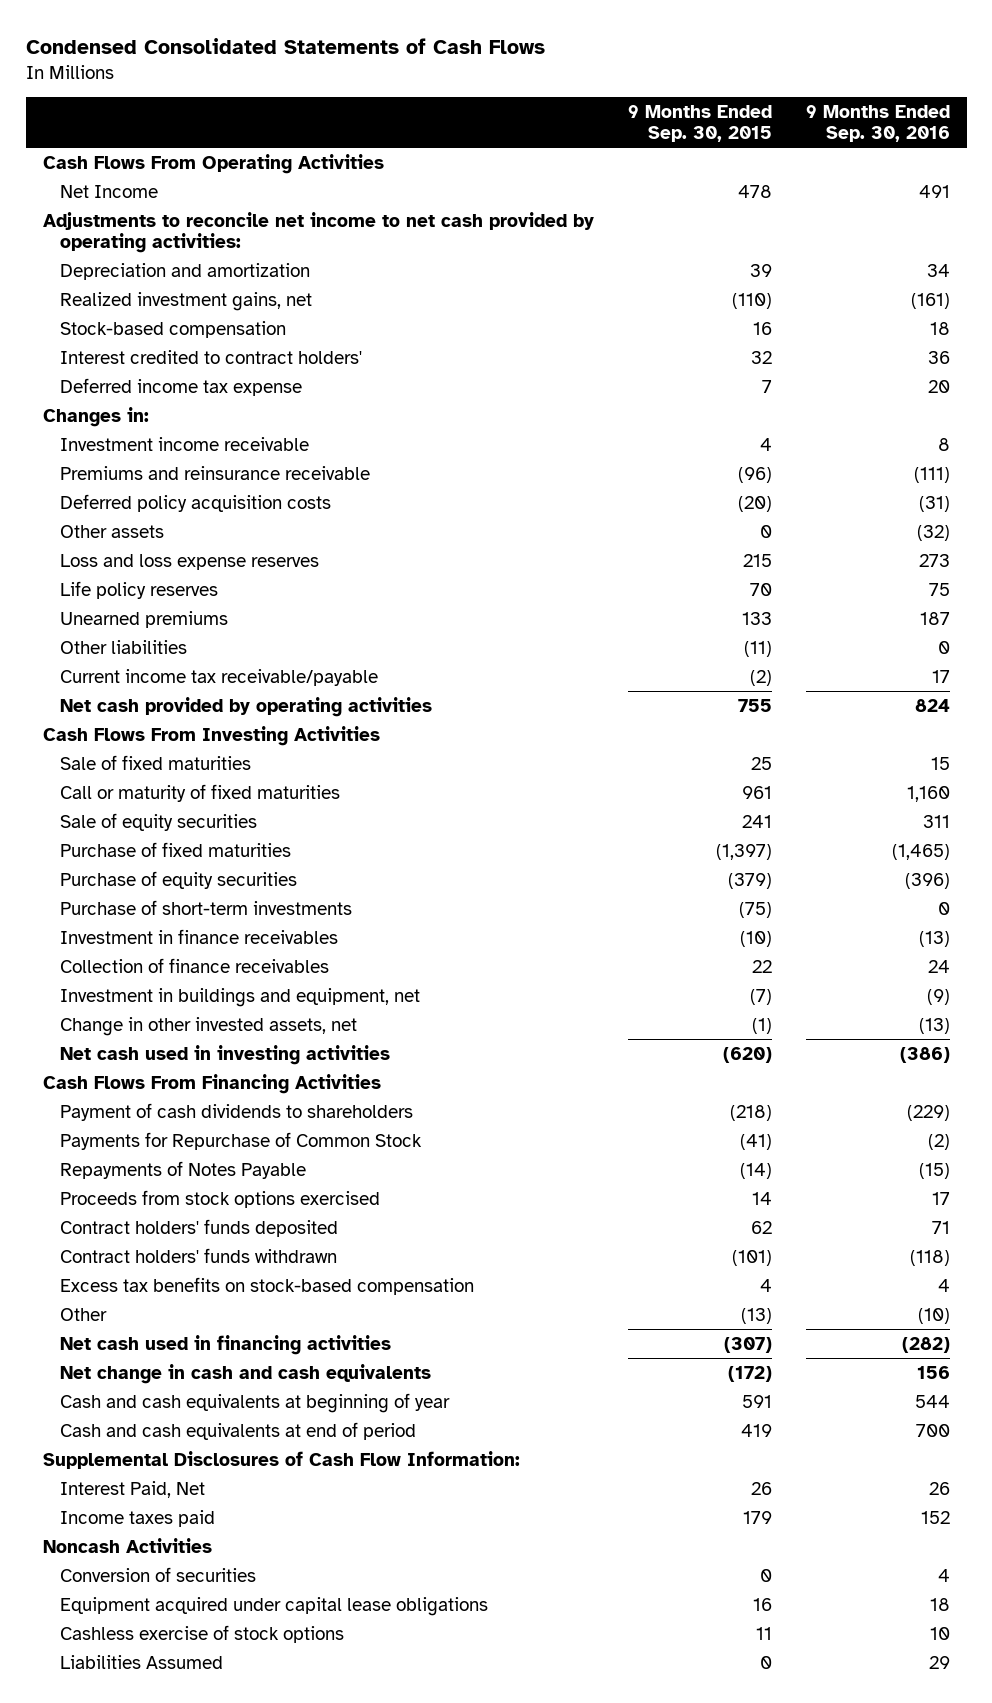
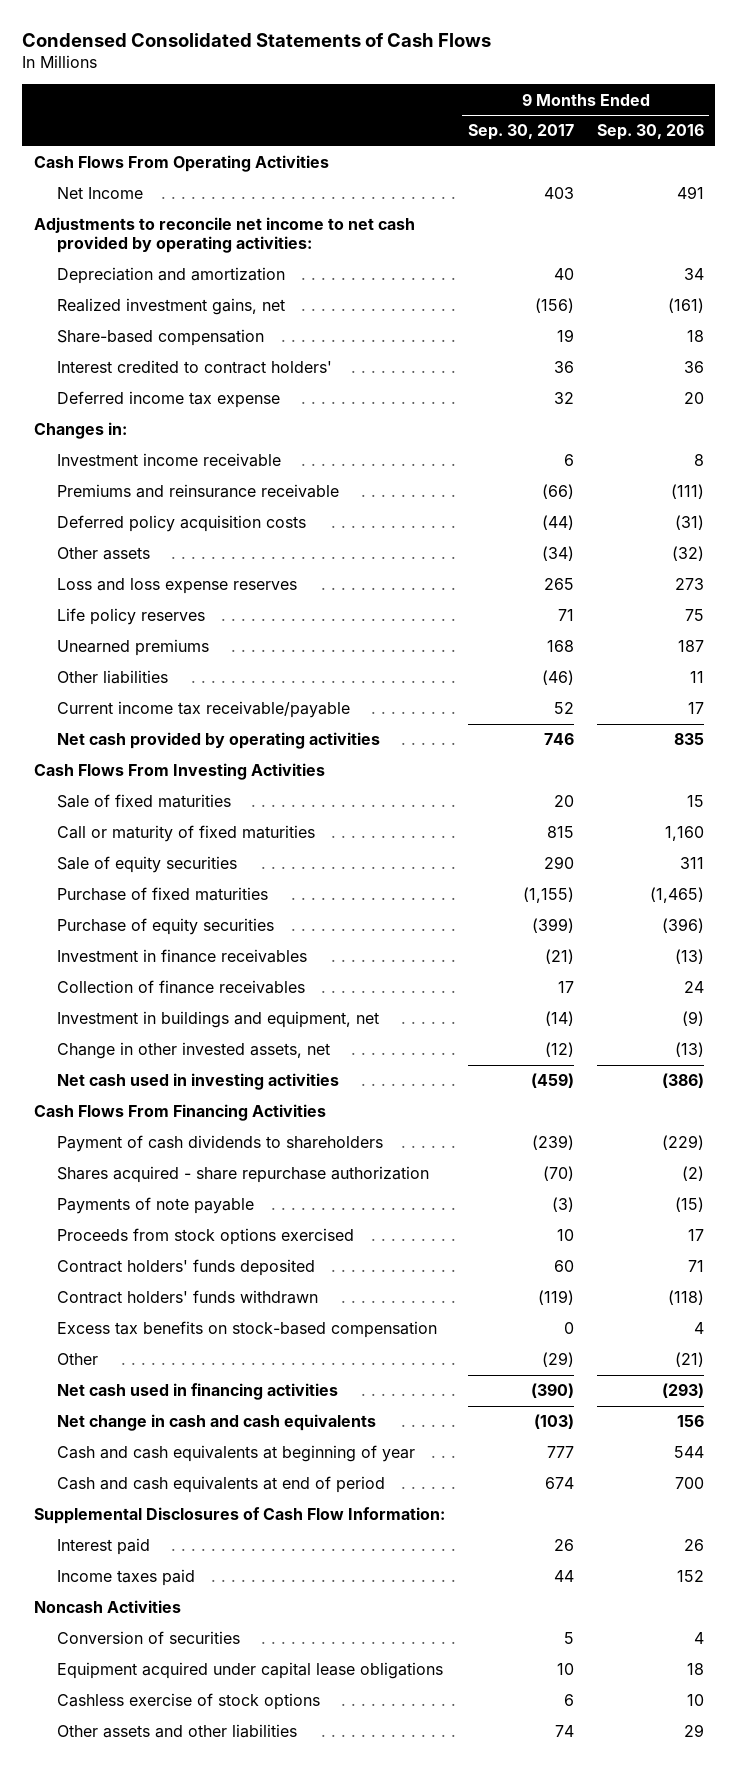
- | 9 Months Ended Sep. 30, 2015 | 9 Months Ended Sep. 30, 2016
+ | 9 Months Ended Sep. 30, 2017 | 9 Months Ended Sep. 30, 2016
- Stock-based compensation | 16 | 18
+ Share-based compensation | 19 | 18
- Other liabilities | (11) | 0
+ Other liabilities | (46) | 11
- Net cash provided by operating activities | 755 | 824
+ Net cash provided by operating activities | 746 | 835
- Purchase of short-term investments | (75) | 0
- Payments for Repurchase of Common Stock | (41) | (2)
- Repayments of Notes Payable | (14) | (15)
+ Shares acquired - share repurchase authorization | (70) | (2)
+ Payments of note payable | (3) | (15)
- Other | (13) | (10)
- Net cash used in financing activities | (307) | (282)
+ Other | (29) | (21)
+ Net cash used in financing activities | (390) | (293)
- Interest Paid, Net | 26 | 26
+ Interest paid | 26 | 26
- Liabilities Assumed | 0 | 29
+ Other assets and other liabilities | 74 | 29

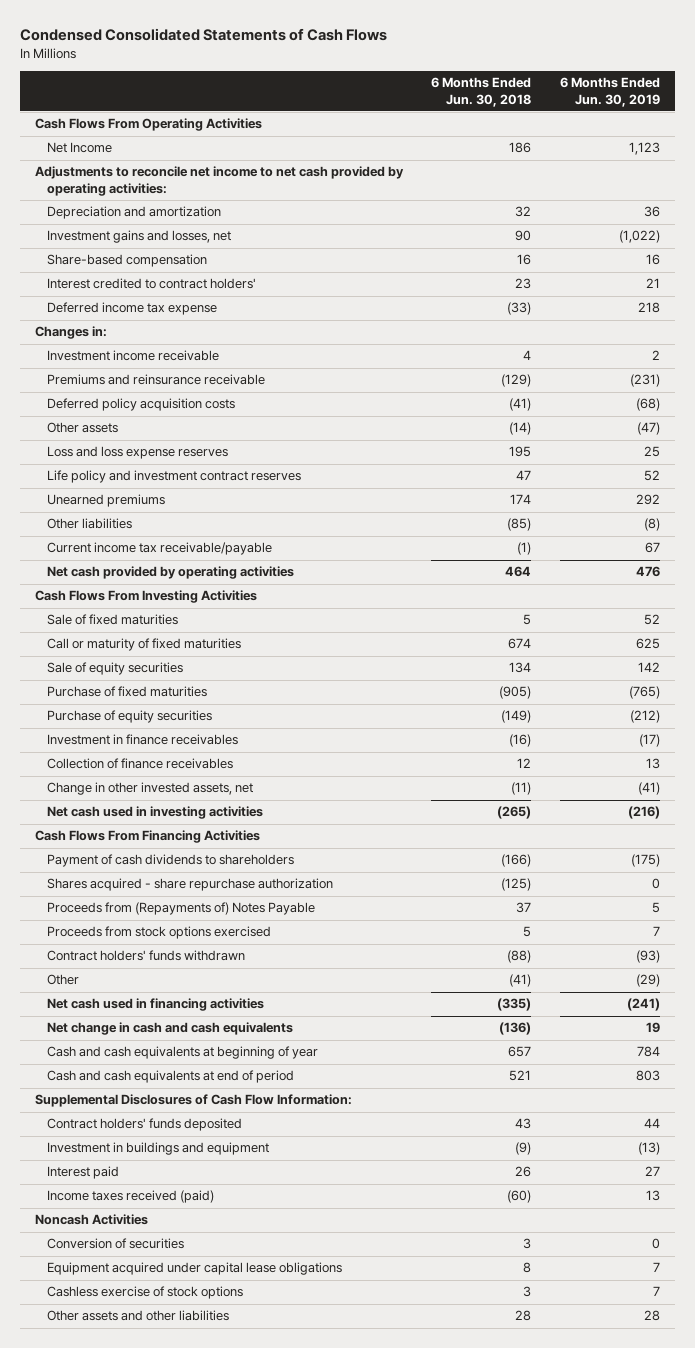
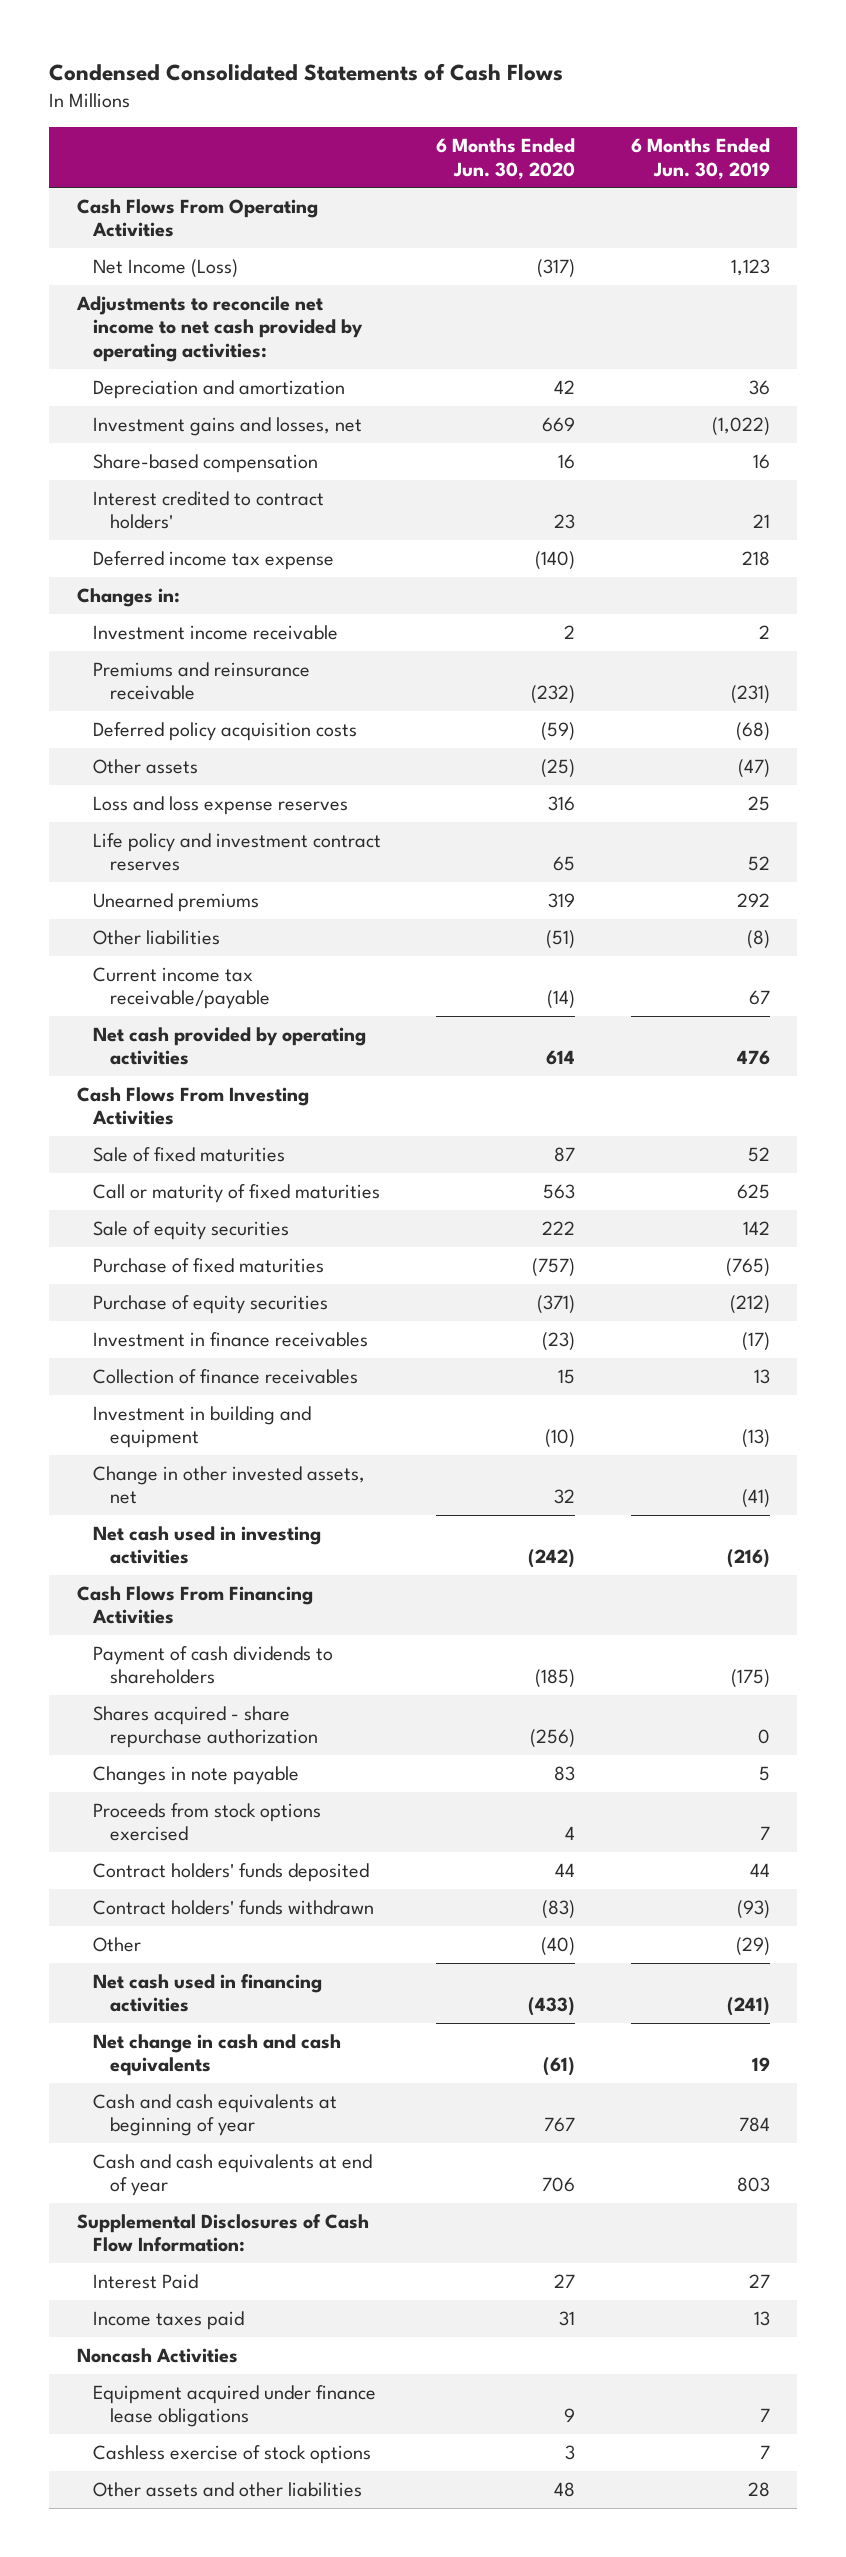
- | 6 Months Ended Jun. 30, 2018 | 6 Months Ended Jun. 30, 2019
+ | 6 Months Ended Jun. 30, 2020 | 6 Months Ended Jun. 30, 2019
- Net Income | 186 | 1,123
+ Net Income (Loss) | (317) | 1,123
+ Investment in building and equipment | (10) | (13)
- Proceeds from (Repayments of) Notes Payable | 37 | 5
+ Changes in note payable | 83 | 5
moved up: Contract holders' funds deposited | 44 | 44
- Cash and cash equivalents at end of period | 521 | 803
+ Cash and cash equivalents at end of year | 706 | 803
- Investment in buildings and equipment | (9) | (13)
- Interest paid | 26 | 27
- Income taxes received (paid) | (60) | 13
+ Interest Paid | 27 | 27
+ Income taxes paid | 31 | 13
- Conversion of securities | 3 | 0
- Equipment acquired under capital lease obligations | 8 | 7
+ Equipment acquired under finance lease obligations | 9 | 7

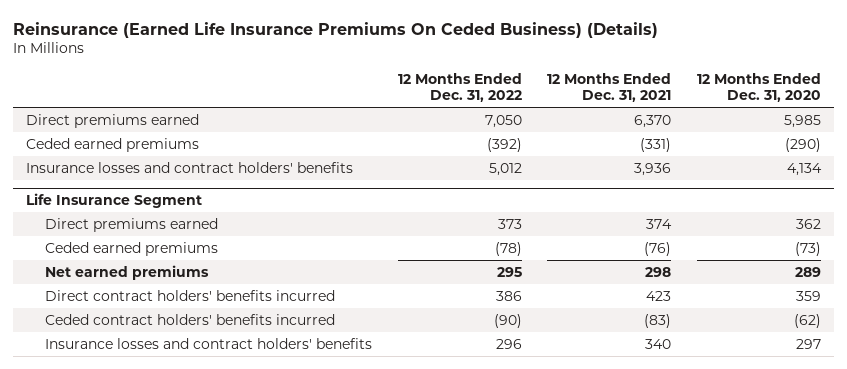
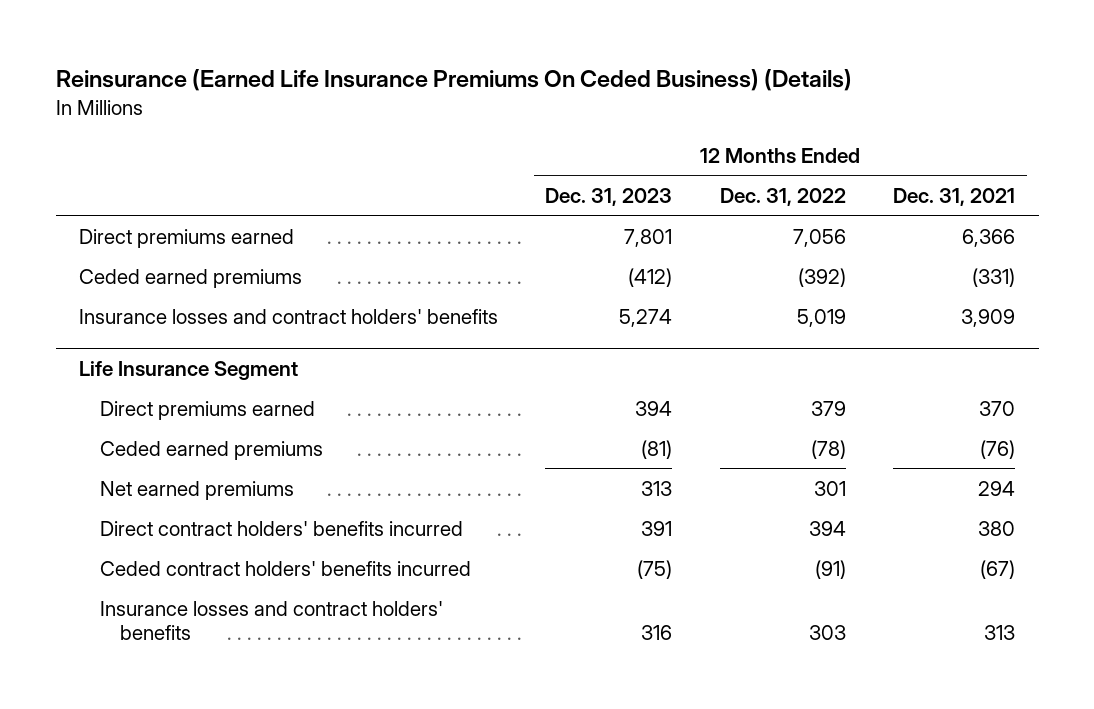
- | 12 Months Ended Dec. 31, 2022 | 12 Months Ended Dec. 31, 2021 | 12 Months Ended Dec. 31, 2020
+ | 12 Months Ended Dec. 31, 2023 | 12 Months Ended Dec. 31, 2022 | 12 Months Ended Dec. 31, 2021
- Direct premiums earned | 7,050 | 6,370 | 5,985
+ Direct premiums earned | 7,801 | 7,056 | 6,366
- Insurance losses and contract holders' benefits | 5,012 | 3,936 | 4,134
+ Insurance losses and contract holders' benefits | 5,274 | 5,019 | 3,909
@ Life Insurance Segment
- Direct premiums earned | 373 | 374 | 362
+ Direct premiums earned | 394 | 379 | 370
- Net earned premiums | 295 | 298 | 289
- Direct contract holders' benefits incurred | 386 | 423 | 359
- Ceded contract holders' benefits incurred | (90) | (83) | (62)
- Insurance losses and contract holders' benefits | 296 | 340 | 297
+ Net earned premiums | 313 | 301 | 294
+ Direct contract holders' benefits incurred | 391 | 394 | 380
+ Ceded contract holders' benefits incurred | (75) | (91) | (67)
+ Insurance losses and contract holders' benefits | 316 | 303 | 313

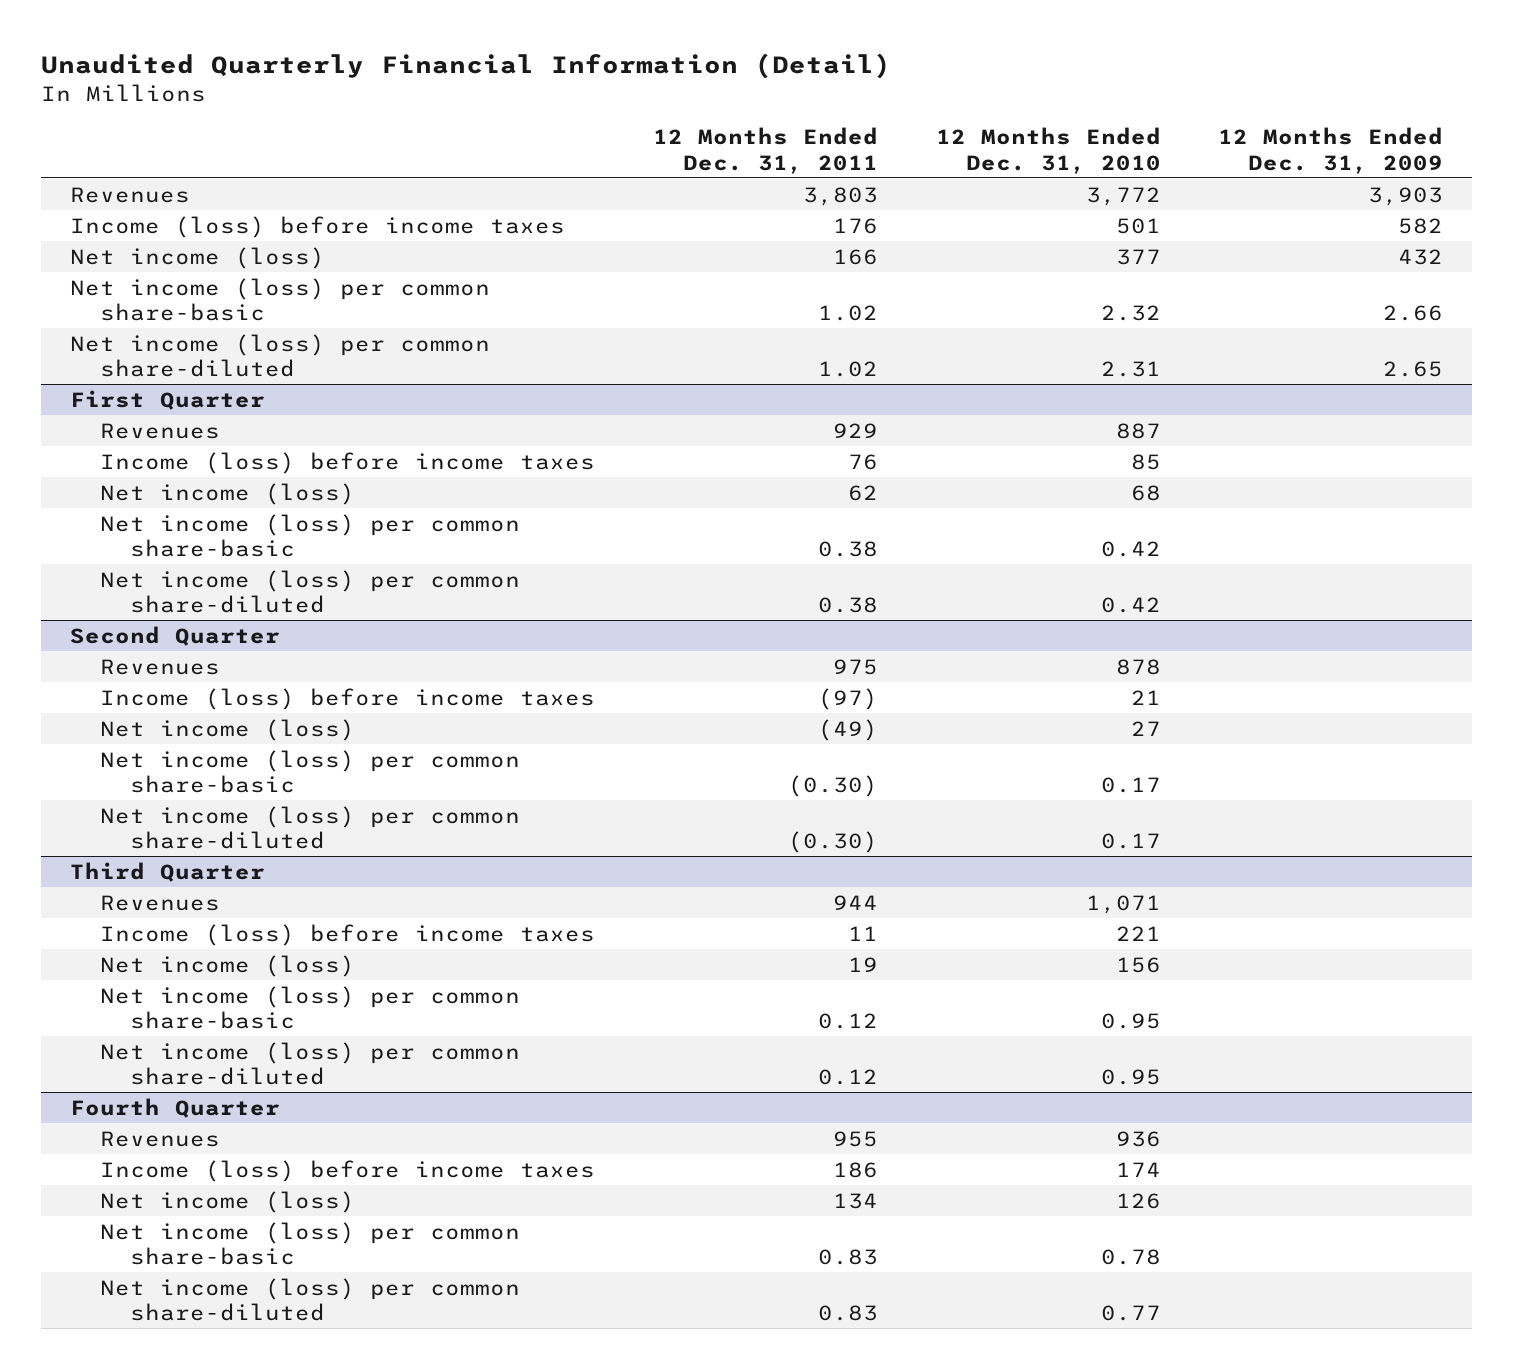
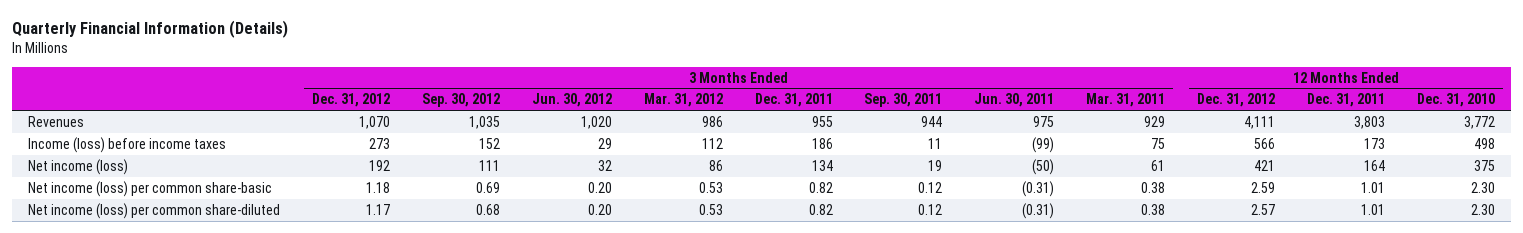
- Unaudited Quarterly Financial Information (Detail)
+ Quarterly Financial Information (Details)
- | 12 Months Ended Dec. 31, 2011 | 12 Months Ended Dec. 31, 2010 | 12 Months Ended Dec. 31, 2009
+ | 3 Months Ended Dec. 31, 2012 | 3 Months Ended Sep. 30, 2012 | 3 Months Ended Jun. 30, 2012 | 3 Months Ended Mar. 31, 2012 | 3 Months Ended Dec. 31, 2011 | 3 Months Ended Sep. 30, 2011 | 3 Months Ended Jun. 30, 2011 | 3 Months Ended Mar. 31, 2011 | 12 Months Ended Dec. 31, 2012 | 12 Months Ended Dec. 31, 2011 | 12 Months Ended Dec. 31, 2010
- Income (loss) before income taxes | 176 | 501 | 582
- Net income (loss) | 166 | 377 | 432
- Net income (loss) per common share-basic | 1.02 | 2.32 | 2.66
- Net income (loss) per common share-diluted | 1.02 | 2.31 | 2.65
- First Quarter
- Revenues | 929 | 887 |
- Income (loss) before income taxes | 76 | 85 |
- Net income (loss) | 62 | 68 |
- Net income (loss) per common share-basic | 0.38 | 0.42 |
- Net income (loss) per common share-diluted | 0.38 | 0.42 |
- Second Quarter
- Revenues | 975 | 878 |
- Income (loss) before income taxes | (97) | 21 |
- Net income (loss) | (49) | 27 |
- Net income (loss) per common share-basic | (0.30) | 0.17 |
- Net income (loss) per common share-diluted | (0.30) | 0.17 |
- Third Quarter
- Revenues | 944 | 1,071 |
- Income (loss) before income taxes | 11 | 221 |
- Net income (loss) | 19 | 156 |
- Net income (loss) per common share-basic | 0.12 | 0.95 |
- Net income (loss) per common share-diluted | 0.12 | 0.95 |
- Fourth Quarter
- Revenues | 955 | 936 |
- Income (loss) before income taxes | 186 | 174 |
- Net income (loss) | 134 | 126 |
- Net income (loss) per common share-basic | 0.83 | 0.78 |
- Net income (loss) per common share-diluted | 0.83 | 0.77 |
+ Income (loss) before income taxes | 273 | 152 | 29 | 112 | 186 | 11 | (99) | 75 | 566 | 173 | 498
+ Net income (loss) | 192 | 111 | 32 | 86 | 134 | 19 | (50) | 61 | 421 | 164 | 375
+ Net income (loss) per common share-basic | 1.18 | 0.69 | 0.20 | 0.53 | 0.82 | 0.12 | (0.31) | 0.38 | 2.59 | 1.01 | 2.30
+ Net income (loss) per common share-diluted | 1.17 | 0.68 | 0.20 | 0.53 | 0.82 | 0.12 | (0.31) | 0.38 | 2.57 | 1.01 | 2.30

